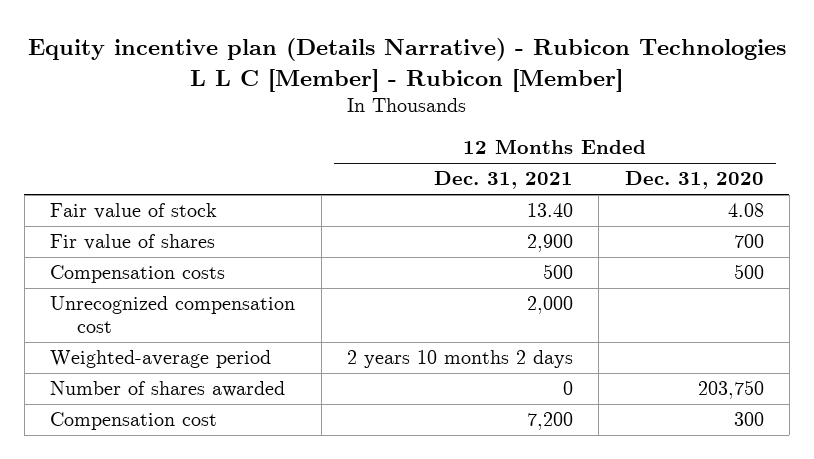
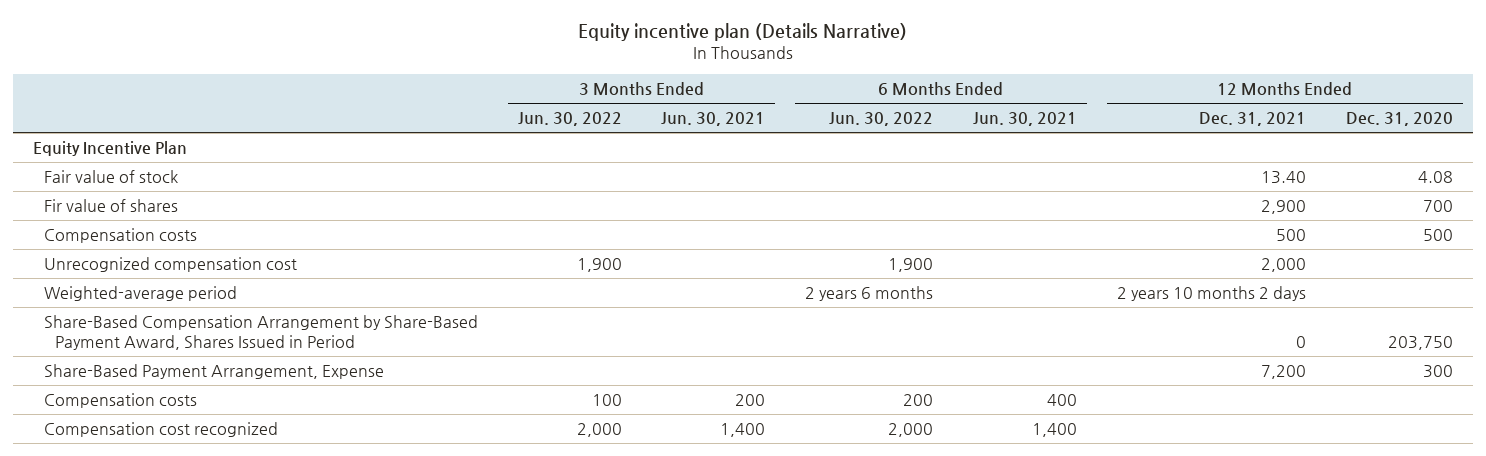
- Equity incentive plan (Details Narrative) - Rubicon Technologies L L C [Member] - Rubicon [Member]
+ Equity incentive plan (Details Narrative)
- | 12 Months Ended Dec. 31, 2021 | 12 Months Ended Dec. 31, 2020
+ | 3 Months Ended Jun. 30, 2022 | 3 Months Ended Jun. 30, 2021 | 6 Months Ended Jun. 30, 2022 | 6 Months Ended Jun. 30, 2021 | 12 Months Ended Dec. 31, 2021 | 12 Months Ended Dec. 31, 2020
+ Equity Incentive Plan
- Number of shares awarded | 0 | 203,750
- Compensation cost | 7,200 | 300
+ Share-Based Compensation Arrangement by Share-Based Payment Award, Shares Issued in Period | | | | | 0 | 203,750
+ Share-Based Payment Arrangement, Expense | | | | | 7,200 | 300
+ Compensation costs | 100 | 200 | 200 | 400 | |
+ Compensation cost recognized | 2,000 | 1,400 | 2,000 | 1,400 | |

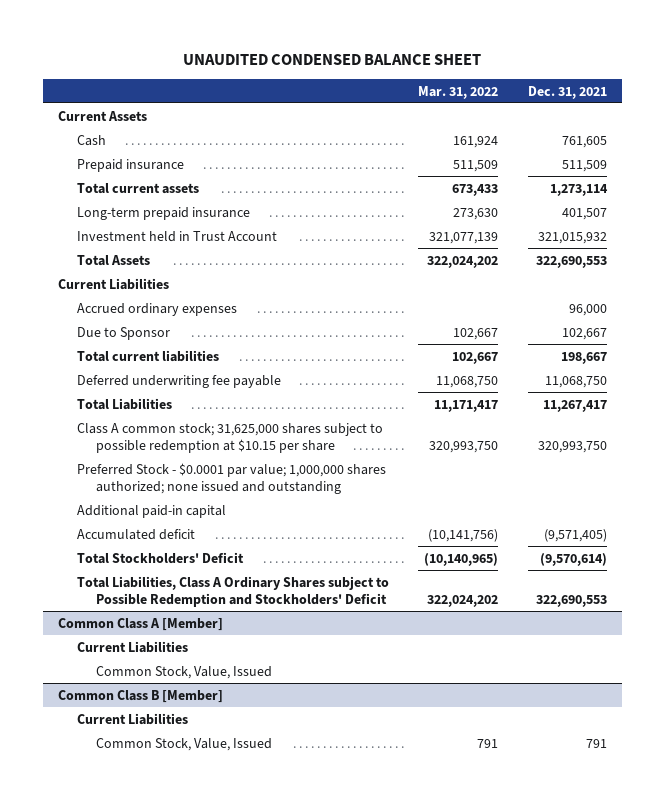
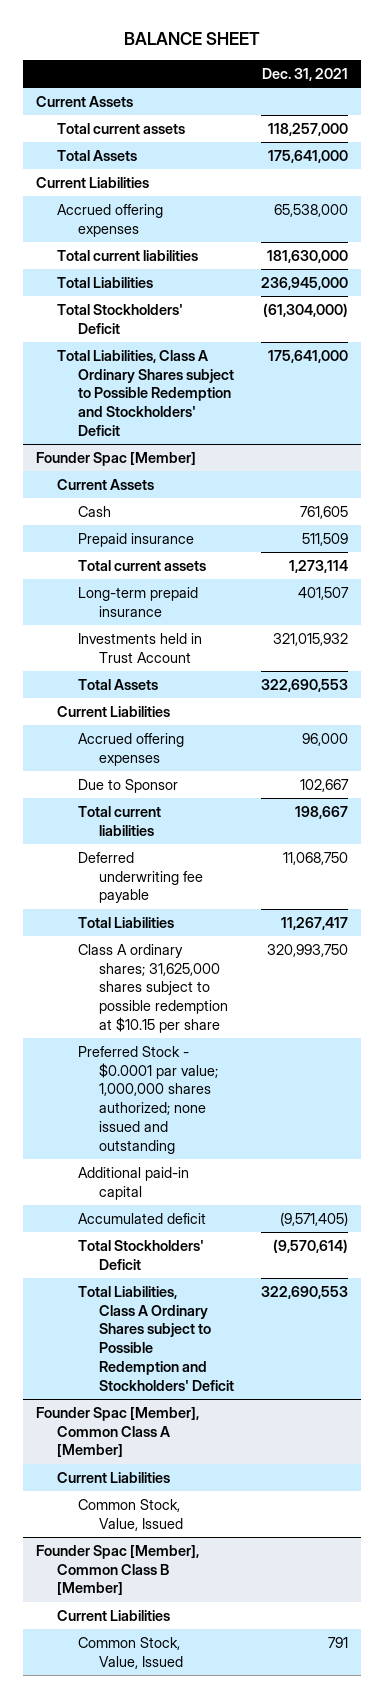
- UNAUDITED CONDENSED BALANCE SHEET
+ BALANCE SHEET
- | Mar. 31, 2022 | Dec. 31, 2021
+ | Dec. 31, 2021
+ Total current assets | 118,257,000
+ Total Assets | 175,641,000
+ Current Liabilities
+ Accrued offering expenses | 65,538,000
+ Total current liabilities | 181,630,000
+ Total Liabilities | 236,945,000
+ Total Stockholders' Deficit | (61,304,000)
+ Total Liabilities, Class A Ordinary Shares subject to Possible Redemption and Stockholders' Deficit | 175,641,000
+ Founder Spac [Member]
+ Current Assets
- Investment held in Trust Account | 321,077,139 | 321,015,932
+ Investments held in Trust Account | 321,015,932
- Accrued ordinary expenses | | 96,000
+ Accrued offering expenses | 96,000
- Class A common stock; 31,625,000 shares subject to possible redemption at $10.15 per share | 320,993,750 | 320,993,750
+ Class A ordinary shares; 31,625,000 shares subject to possible redemption at $10.15 per share | 320,993,750
- Common Class A [Member]
+ Founder Spac [Member], Common Class A [Member]
- Common Class B [Member]
+ Founder Spac [Member], Common Class B [Member]

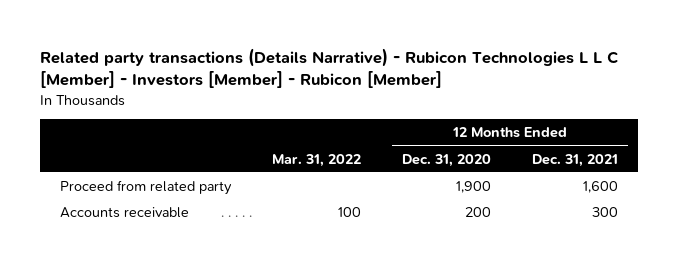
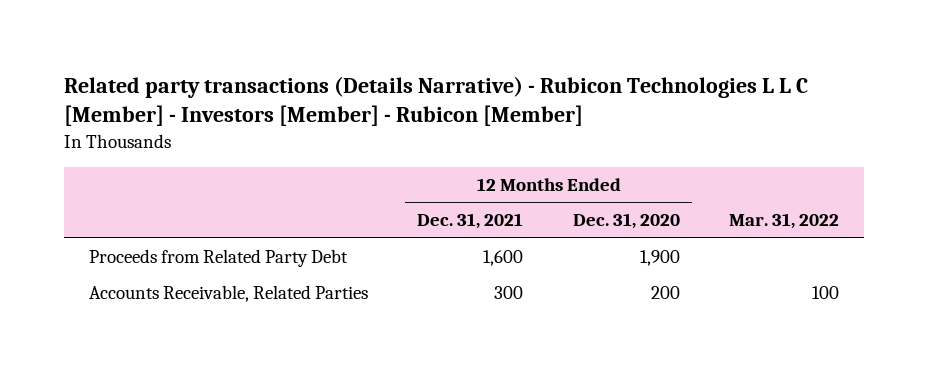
- | Mar. 31, 2022 | 12 Months Ended Dec. 31, 2020 | 12 Months Ended Dec. 31, 2021
+ | 12 Months Ended Dec. 31, 2021 | 12 Months Ended Dec. 31, 2020 | Mar. 31, 2022
- Proceed from related party | | 1,900 | 1,600
- Accounts receivable | 100 | 200 | 300
+ Proceeds from Related Party Debt | 1,600 | 1,900 |
+ Accounts Receivable, Related Parties | 300 | 200 | 100

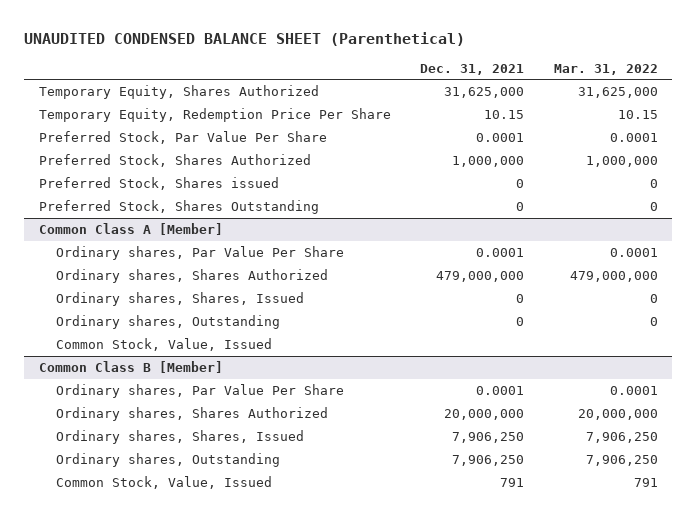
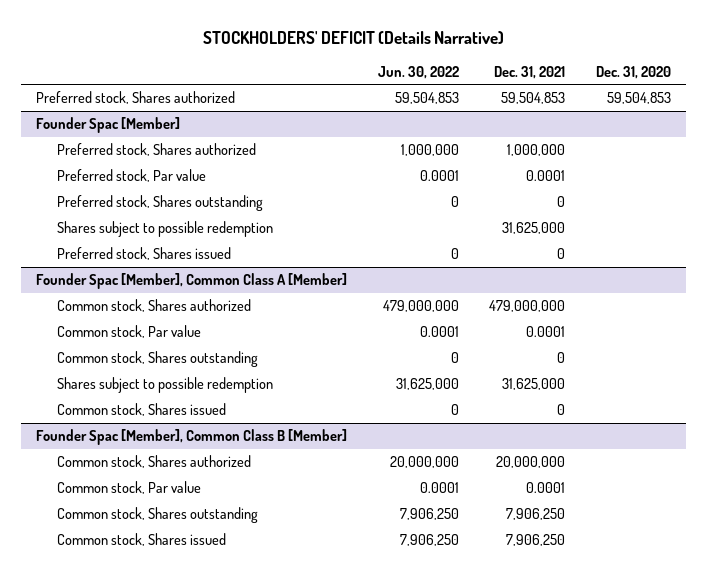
- UNAUDITED CONDENSED BALANCE SHEET (Parenthetical)
+ STOCKHOLDERS' DEFICIT (Details Narrative)
- | Dec. 31, 2021 | Mar. 31, 2022
+ | Jun. 30, 2022 | Dec. 31, 2021 | Dec. 31, 2020
- Temporary Equity, Shares Authorized | 31,625,000 | 31,625,000
- Temporary Equity, Redemption Price Per Share | 10.15 | 10.15
- Preferred Stock, Par Value Per Share | 0.0001 | 0.0001
- Preferred Stock, Shares Authorized | 1,000,000 | 1,000,000
- Preferred Stock, Shares issued | 0 | 0
- Preferred Stock, Shares Outstanding | 0 | 0
- Common Class A [Member]
- Ordinary shares, Par Value Per Share | 0.0001 | 0.0001
- Ordinary shares, Shares Authorized | 479,000,000 | 479,000,000
- Ordinary shares, Shares, Issued | 0 | 0
- Ordinary shares, Outstanding | 0 | 0
- Common Stock, Value, Issued
- Common Class B [Member]
- Ordinary shares, Par Value Per Share | 0.0001 | 0.0001
- Ordinary shares, Shares Authorized | 20,000,000 | 20,000,000
- Ordinary shares, Shares, Issued | 7,906,250 | 7,906,250
- Ordinary shares, Outstanding | 7,906,250 | 7,906,250
- Common Stock, Value, Issued | 791 | 791
+ Preferred stock, Shares authorized | 59,504,853 | 59,504,853 | 59,504,853
+ Founder Spac [Member]
+ Preferred stock, Shares authorized | 1,000,000 | 1,000,000 |
+ Preferred stock, Par value | 0.0001 | 0.0001 |
+ Preferred stock, Shares outstanding | 0 | 0 |
+ Shares subject to possible redemption | | 31,625,000 |
+ Preferred stock, Shares issued | 0 | 0 |
+ Founder Spac [Member], Common Class A [Member]
+ Common stock, Shares authorized | 479,000,000 | 479,000,000 |
+ Common stock, Par value | 0.0001 | 0.0001 |
+ Common stock, Shares outstanding | 0 | 0 |
+ Shares subject to possible redemption | 31,625,000 | 31,625,000 |
+ Common stock, Shares issued | 0 | 0 |
+ Founder Spac [Member], Common Class B [Member]
+ Common stock, Shares authorized | 20,000,000 | 20,000,000 |
+ Common stock, Par value | 0.0001 | 0.0001 |
+ Common stock, Shares outstanding | 7,906,250 | 7,906,250 |
+ Common stock, Shares issued | 7,906,250 | 7,906,250 |

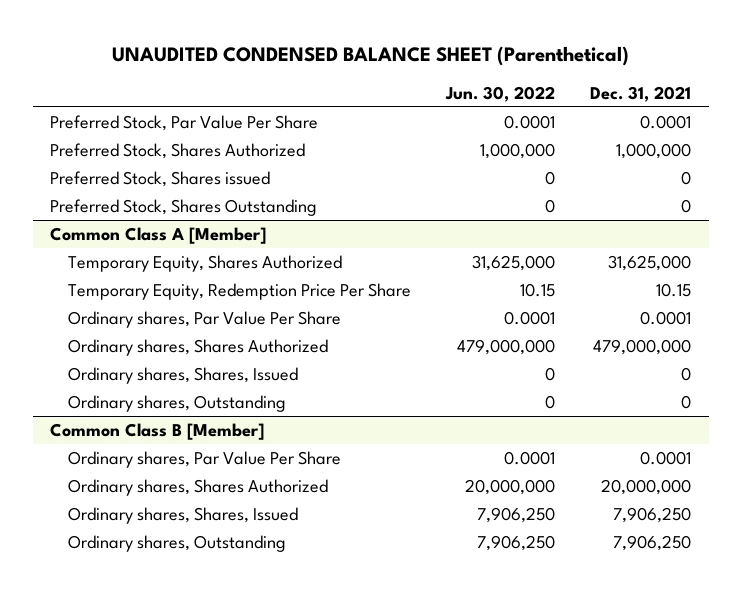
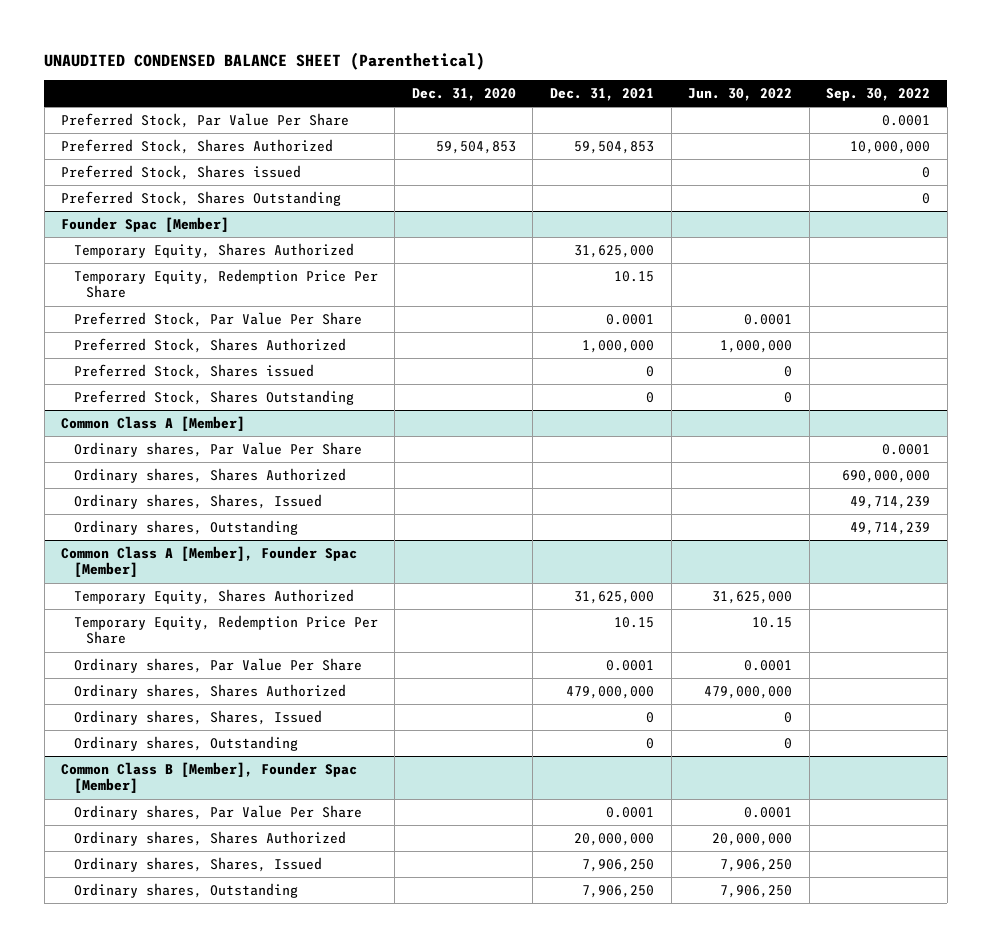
- | Jun. 30, 2022 | Dec. 31, 2021
+ | Dec. 31, 2020 | Dec. 31, 2021 | Jun. 30, 2022 | Sep. 30, 2022
+ Preferred Stock, Par Value Per Share | | | | 0.0001
+ Preferred Stock, Shares Authorized | 59,504,853 | 59,504,853 | | 10,000,000
+ Preferred Stock, Shares issued | | | | 0
+ Preferred Stock, Shares Outstanding | | | | 0
+ Founder Spac [Member]
+ Temporary Equity, Shares Authorized | | 31,625,000 | |
+ Temporary Equity, Redemption Price Per Share | | 10.15 | |
@ Common Class A [Member]
+ Ordinary shares, Par Value Per Share | | | | 0.0001
+ Ordinary shares, Shares Authorized | | | | 690,000,000
+ Ordinary shares, Shares, Issued | | | | 49,714,239
+ Ordinary shares, Outstanding | | | | 49,714,239
+ Common Class A [Member], Founder Spac [Member]
- Common Class B [Member]
+ Common Class B [Member], Founder Spac [Member]

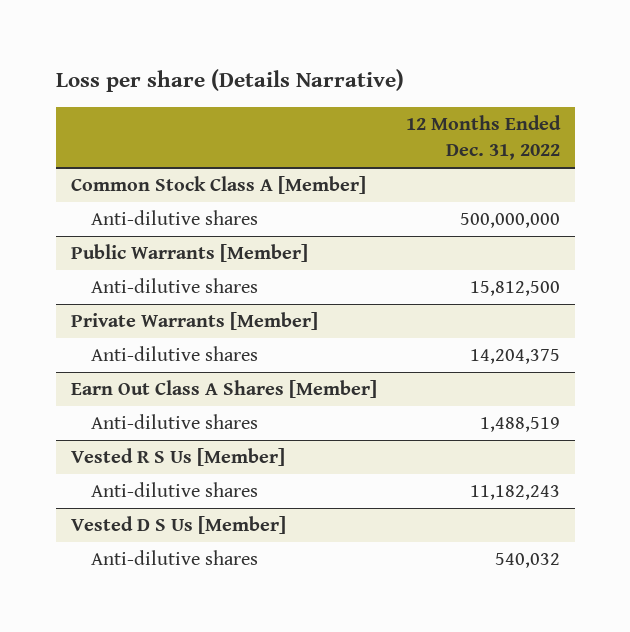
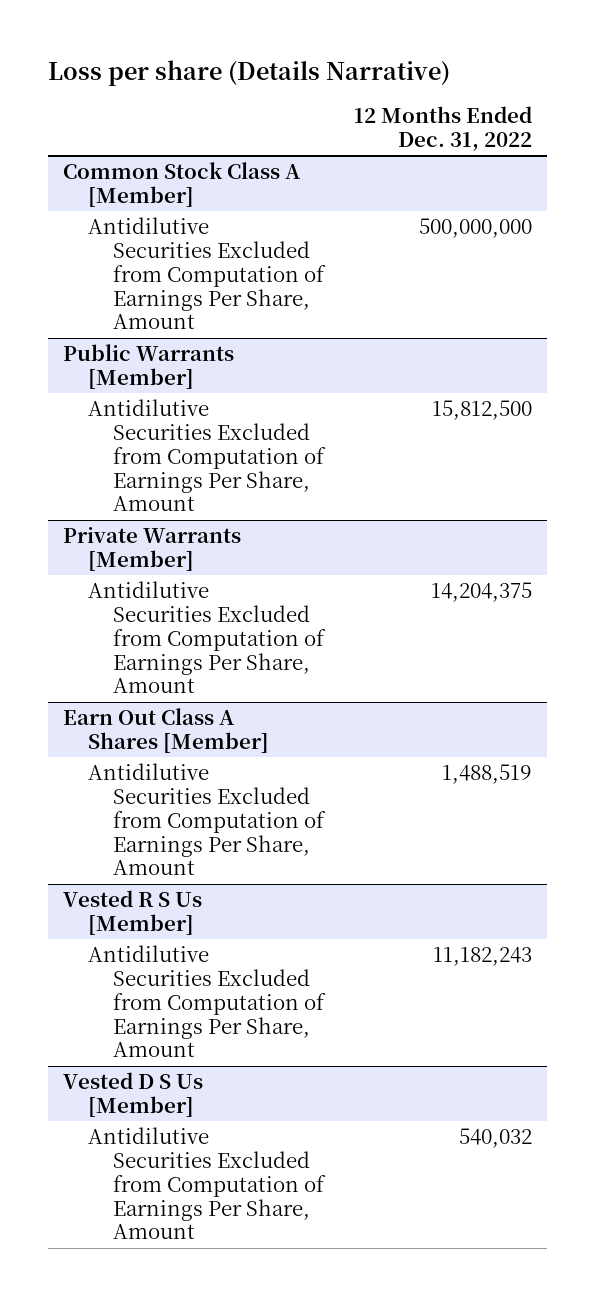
@ Common Stock Class A [Member]
- Anti-dilutive shares | 500,000,000
+ Antidilutive Securities Excluded from Computation of Earnings Per Share, Amount | 500,000,000
@ Public Warrants [Member]
- Anti-dilutive shares | 15,812,500
+ Antidilutive Securities Excluded from Computation of Earnings Per Share, Amount | 15,812,500
@ Private Warrants [Member]
- Anti-dilutive shares | 14,204,375
+ Antidilutive Securities Excluded from Computation of Earnings Per Share, Amount | 14,204,375
@ Earn Out Class A Shares [Member]
- Anti-dilutive shares | 1,488,519
+ Antidilutive Securities Excluded from Computation of Earnings Per Share, Amount | 1,488,519
@ Vested R S Us [Member]
- Anti-dilutive shares | 11,182,243
+ Antidilutive Securities Excluded from Computation of Earnings Per Share, Amount | 11,182,243
@ Vested D S Us [Member]
- Anti-dilutive shares | 540,032
+ Antidilutive Securities Excluded from Computation of Earnings Per Share, Amount | 540,032

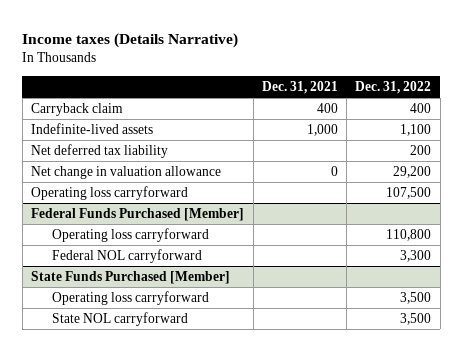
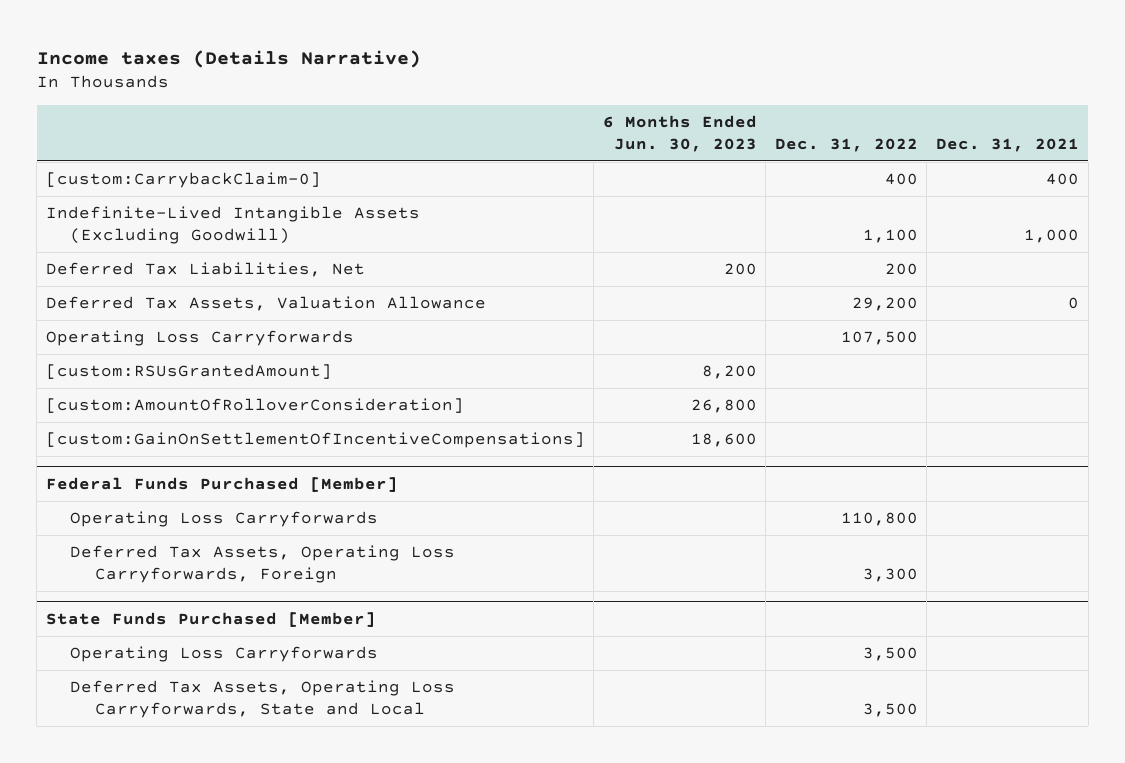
- | Dec. 31, 2021 | Dec. 31, 2022
+ | 6 Months Ended Jun. 30, 2023 | Dec. 31, 2022 | Dec. 31, 2021
- Carryback claim | 400 | 400
- Indefinite-lived assets | 1,000 | 1,100
- Net deferred tax liability | | 200
- Net change in valuation allowance | 0 | 29,200
- Operating loss carryforward | | 107,500
+ [custom:CarrybackClaim-0] | | 400 | 400
+ Indefinite-Lived Intangible Assets (Excluding Goodwill) | | 1,100 | 1,000
+ Deferred Tax Liabilities, Net | 200 | 200 |
+ Deferred Tax Assets, Valuation Allowance | | 29,200 | 0
+ Operating Loss Carryforwards | | 107,500 |
+ [custom:RSUsGrantedAmount] | 8,200 | |
+ [custom:AmountOfRolloverConsideration] | 26,800 | |
+ [custom:GainOnSettlementOfIncentiveCompensations] | 18,600 | |
@ Federal Funds Purchased [Member]
- Operating loss carryforward | | 110,800
- Federal NOL carryforward | | 3,300
+ Operating Loss Carryforwards | | 110,800 |
+ Deferred Tax Assets, Operating Loss Carryforwards, Foreign | | 3,300 |
@ State Funds Purchased [Member]
- Operating loss carryforward | | 3,500
- State NOL carryforward | | 3,500
+ Operating Loss Carryforwards | | 3,500 |
+ Deferred Tax Assets, Operating Loss Carryforwards, State and Local | | 3,500 |

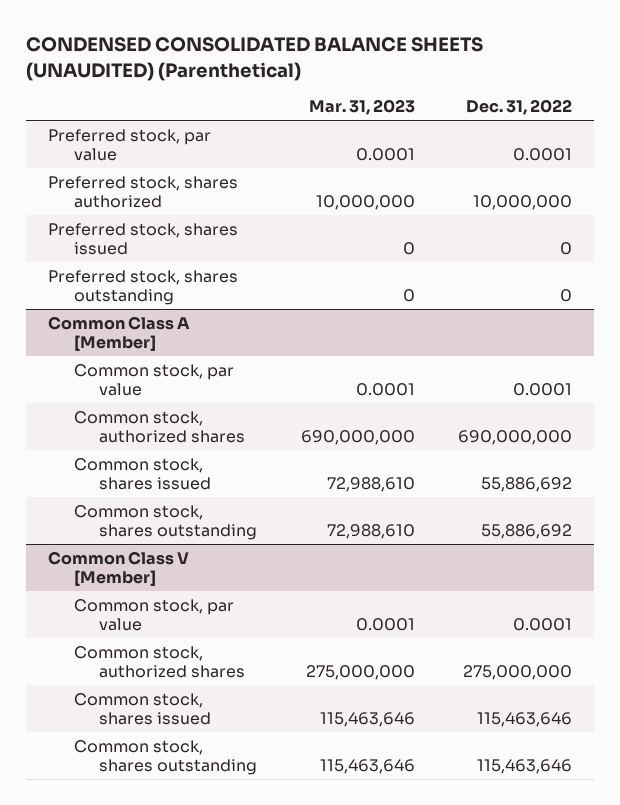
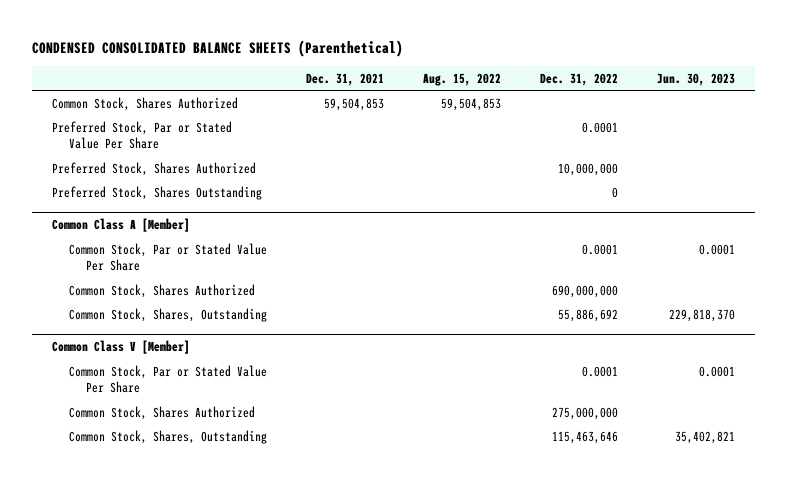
- CONDENSED CONSOLIDATED BALANCE SHEETS (UNAUDITED) (Parenthetical)
+ CONDENSED CONSOLIDATED BALANCE SHEETS (Parenthetical)
- | Mar. 31, 2023 | Dec. 31, 2022
+ | Dec. 31, 2021 | Aug. 15, 2022 | Dec. 31, 2022 | Jun. 30, 2023
- Preferred stock, par value | 0.0001 | 0.0001
- Preferred stock, shares authorized | 10,000,000 | 10,000,000
- Preferred stock, shares issued | 0 | 0
- Preferred stock, shares outstanding | 0 | 0
+ Common Stock, Shares Authorized | 59,504,853 | 59,504,853 | |
+ Preferred Stock, Par or Stated Value Per Share | | | 0.0001 |
+ Preferred Stock, Shares Authorized | | | 10,000,000 |
+ Preferred Stock, Shares Outstanding | | | 0 |
@ Common Class A [Member]
- Common stock, par value | 0.0001 | 0.0001
- Common stock, authorized shares | 690,000,000 | 690,000,000
- Common stock, shares issued | 72,988,610 | 55,886,692
- Common stock, shares outstanding | 72,988,610 | 55,886,692
+ Common Stock, Par or Stated Value Per Share | | | 0.0001 | 0.0001
+ Common Stock, Shares Authorized | | | 690,000,000 |
+ Common Stock, Shares, Outstanding | | | 55,886,692 | 229,818,370
@ Common Class V [Member]
- Common stock, par value | 0.0001 | 0.0001
- Common stock, authorized shares | 275,000,000 | 275,000,000
- Common stock, shares issued | 115,463,646 | 115,463,646
- Common stock, shares outstanding | 115,463,646 | 115,463,646
+ Common Stock, Par or Stated Value Per Share | | | 0.0001 | 0.0001
+ Common Stock, Shares Authorized | | | 275,000,000 |
+ Common Stock, Shares, Outstanding | | | 115,463,646 | 35,402,821

